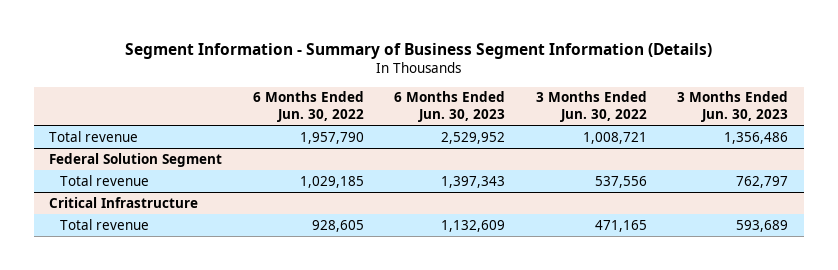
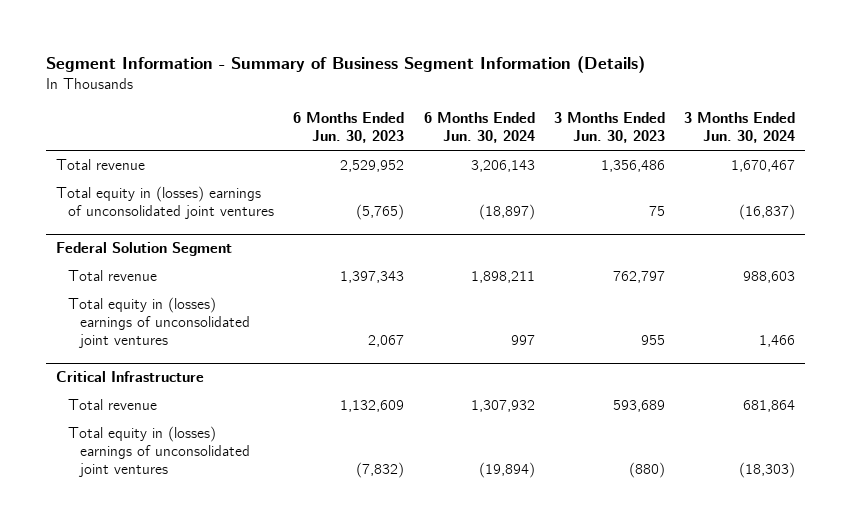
- | 6 Months Ended Jun. 30, 2022 | 6 Months Ended Jun. 30, 2023 | 3 Months Ended Jun. 30, 2022 | 3 Months Ended Jun. 30, 2023
+ | 6 Months Ended Jun. 30, 2023 | 6 Months Ended Jun. 30, 2024 | 3 Months Ended Jun. 30, 2023 | 3 Months Ended Jun. 30, 2024
+ Total equity in (losses) earnings of unconsolidated joint ventures | (5,765) | (18,897) | 75 | (16,837)
@ Federal Solution Segment
+ Total equity in (losses) earnings of unconsolidated joint ventures | 2,067 | 997 | 955 | 1,466
@ Critical Infrastructure
+ Total equity in (losses) earnings of unconsolidated joint ventures | (7,832) | (19,894) | (880) | (18,303)

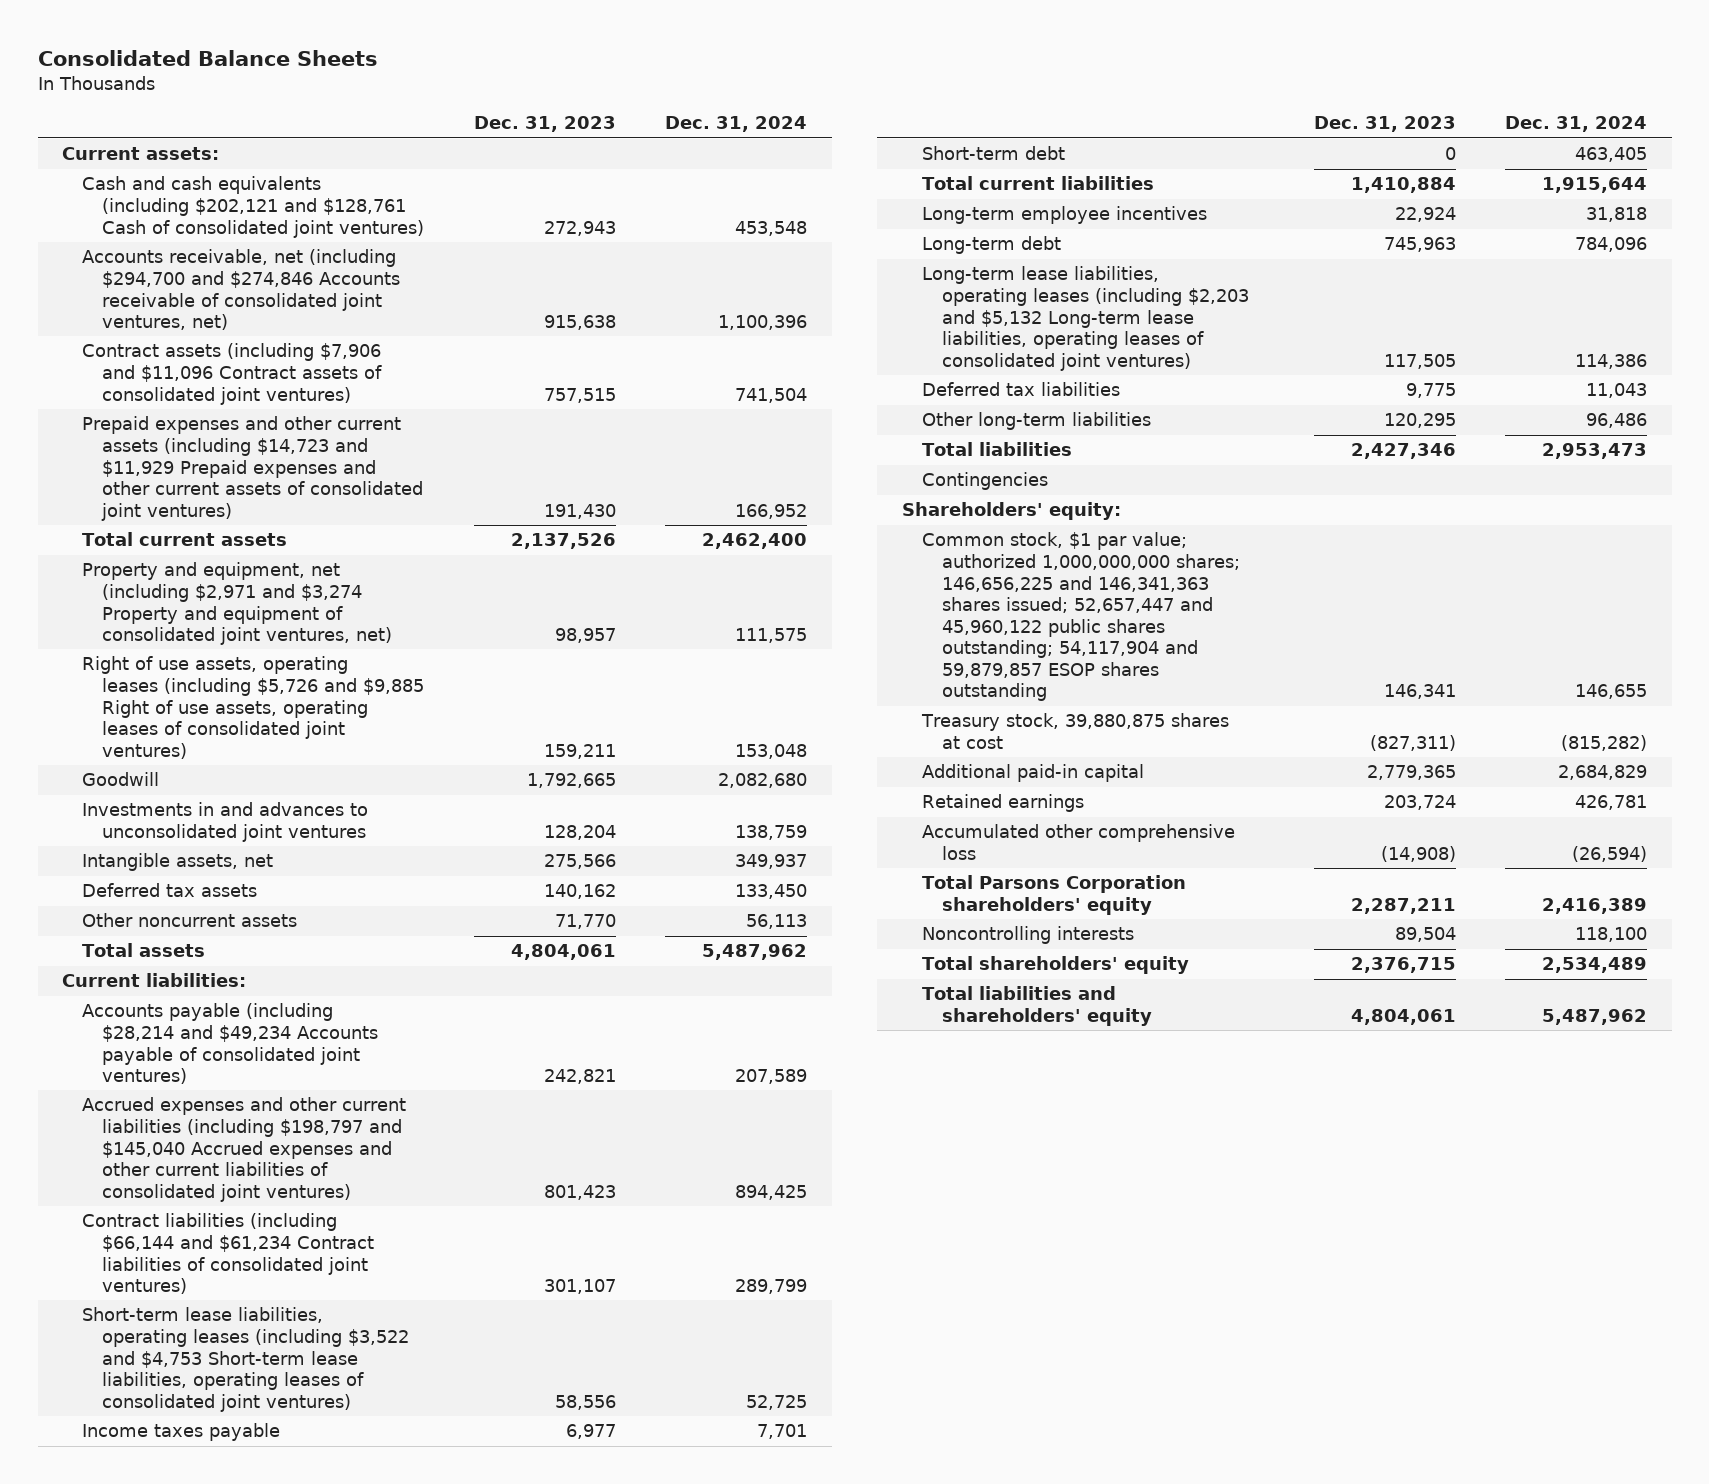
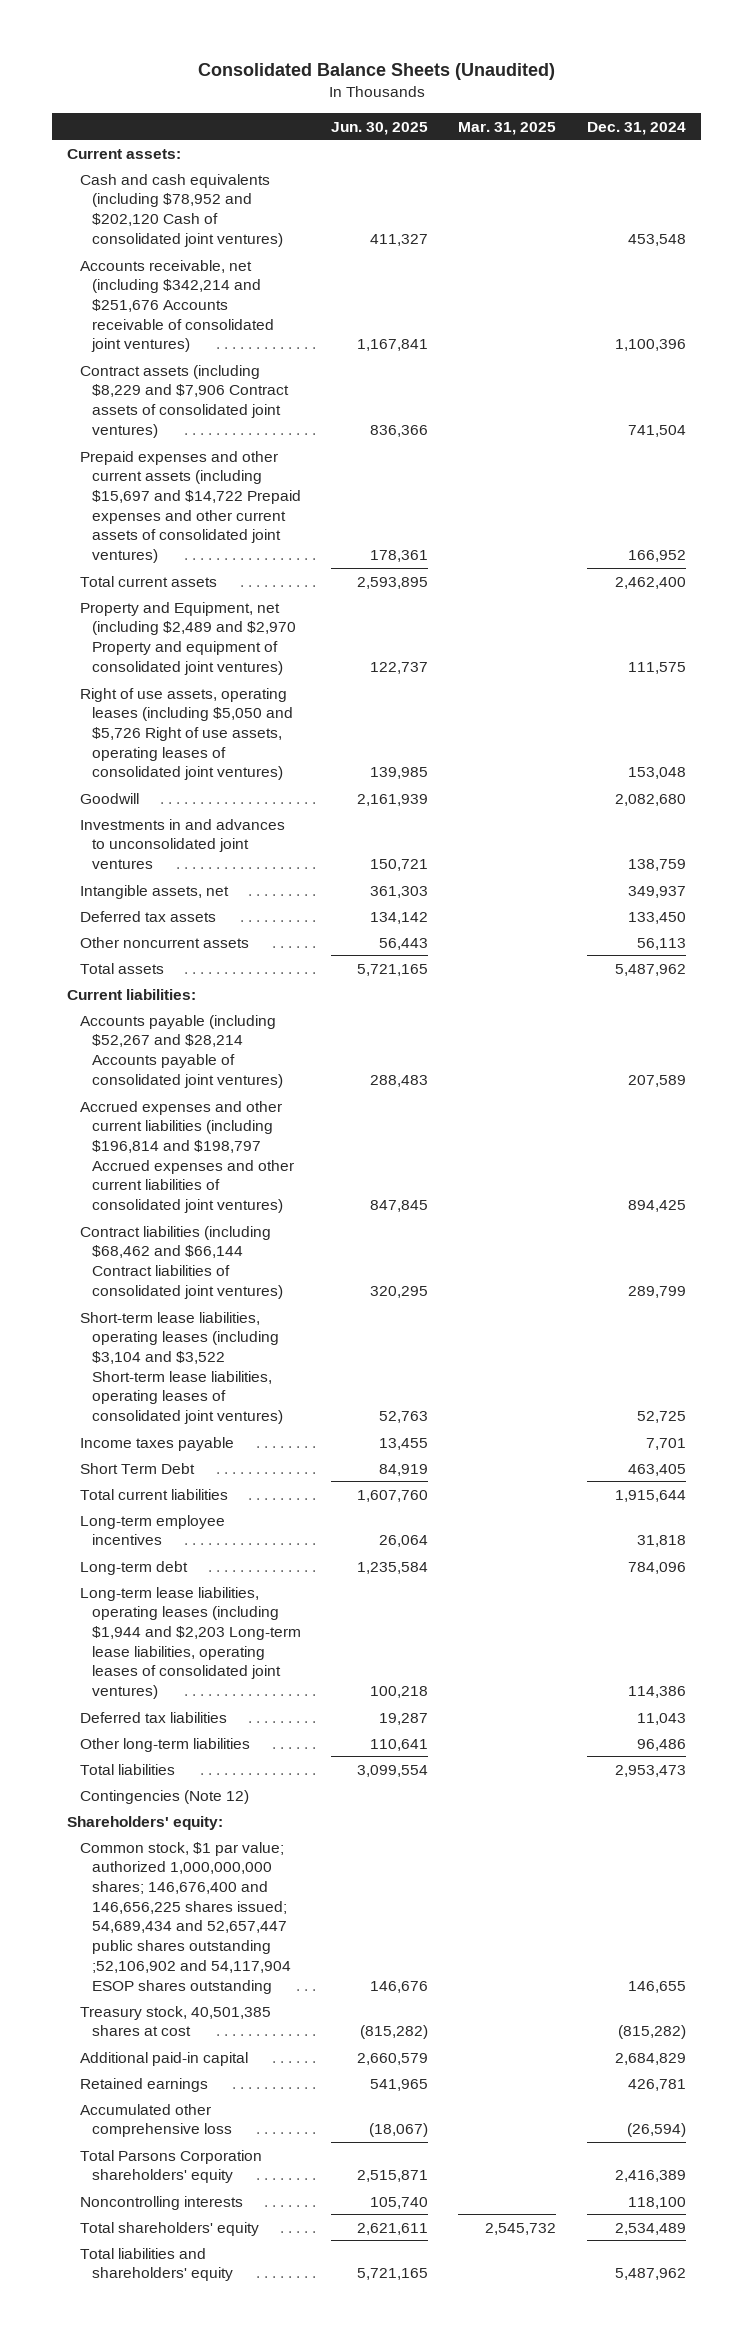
- Consolidated Balance Sheets
+ Consolidated Balance Sheets (Unaudited)
- | Dec. 31, 2023 | Dec. 31, 2024
+ | Jun. 30, 2025 | Mar. 31, 2025 | Dec. 31, 2024
- Cash and cash equivalents (including $202,121 and $128,761 Cash of consolidated joint ventures) | 272,943 | 453,548
- Accounts receivable, net (including $294,700 and $274,846 Accounts receivable of consolidated joint ventures, net) | 915,638 | 1,100,396
- Contract assets (including $7,906 and $11,096 Contract assets of consolidated joint ventures) | 757,515 | 741,504
- Prepaid expenses and other current assets (including $14,723 and $11,929 Prepaid expenses and other current assets of consolidated joint ventures) | 191,430 | 166,952
+ Cash and cash equivalents (including $78,952 and $202,120 Cash of consolidated joint ventures) | 411,327 | | 453,548
+ Accounts receivable, net (including $342,214 and $251,676 Accounts receivable of consolidated joint ventures) | 1,167,841 | | 1,100,396
+ Contract assets (including $8,229 and $7,906 Contract assets of consolidated joint ventures) | 836,366 | | 741,504
+ Prepaid expenses and other current assets (including $15,697 and $14,722 Prepaid expenses and other current assets of consolidated joint ventures) | 178,361 | | 166,952
- Property and equipment, net (including $2,971 and $3,274 Property and equipment of consolidated joint ventures, net) | 98,957 | 111,575
- Right of use assets, operating leases (including $5,726 and $9,885 Right of use assets, operating leases of consolidated joint ventures) | 159,211 | 153,048
+ Property and Equipment, net (including $2,489 and $2,970 Property and equipment of consolidated joint ventures) | 122,737 | | 111,575
+ Right of use assets, operating leases (including $5,050 and $5,726 Right of use assets, operating leases of consolidated joint ventures) | 139,985 | | 153,048
- Accounts payable (including $28,214 and $49,234 Accounts payable of consolidated joint ventures) | 242,821 | 207,589
- Accrued expenses and other current liabilities (including $198,797 and $145,040 Accrued expenses and other current liabilities of consolidated joint ventures) | 801,423 | 894,425
- Contract liabilities (including $66,144 and $61,234 Contract liabilities of consolidated joint ventures) | 301,107 | 289,799
- Short-term lease liabilities, operating leases (including $3,522 and $4,753 Short-term lease liabilities, operating leases of consolidated joint ventures) | 58,556 | 52,725
+ Accounts payable (including $52,267 and $28,214 Accounts payable of consolidated joint ventures) | 288,483 | | 207,589
+ Accrued expenses and other current liabilities (including $196,814 and $198,797 Accrued expenses and other current liabilities of consolidated joint ventures) | 847,845 | | 894,425
+ Contract liabilities (including $68,462 and $66,144 Contract liabilities of consolidated joint ventures) | 320,295 | | 289,799
+ Short-term lease liabilities, operating leases (including $3,104 and $3,522 Short-term lease liabilities, operating leases of consolidated joint ventures) | 52,763 | | 52,725
- Short-term debt | 0 | 463,405
+ Short Term Debt | 84,919 | | 463,405
- Long-term lease liabilities, operating leases (including $2,203 and $5,132 Long-term lease liabilities, operating leases of consolidated joint ventures) | 117,505 | 114,386
+ Long-term lease liabilities, operating leases (including $1,944 and $2,203 Long-term lease liabilities, operating leases of consolidated joint ventures) | 100,218 | | 114,386
- Contingencies
+ Contingencies (Note 12)
- Common stock, $1 par value; authorized 1,000,000,000 shares; 146,656,225 and 146,341,363 shares issued; 52,657,447 and 45,960,122 public shares outstanding; 54,117,904 and 59,879,857 ESOP shares outstanding | 146,341 | 146,655
- Treasury stock, 39,880,875 shares at cost | (827,311) | (815,282)
+ Common stock, $1 par value; authorized 1,000,000,000 shares; 146,676,400 and 146,656,225 shares issued; 54,689,434 and 52,657,447 public shares outstanding ;52,106,902 and 54,117,904 ESOP shares outstanding | 146,676 | | 146,655
+ Treasury stock, 40,501,385 shares at cost | (815,282) | | (815,282)

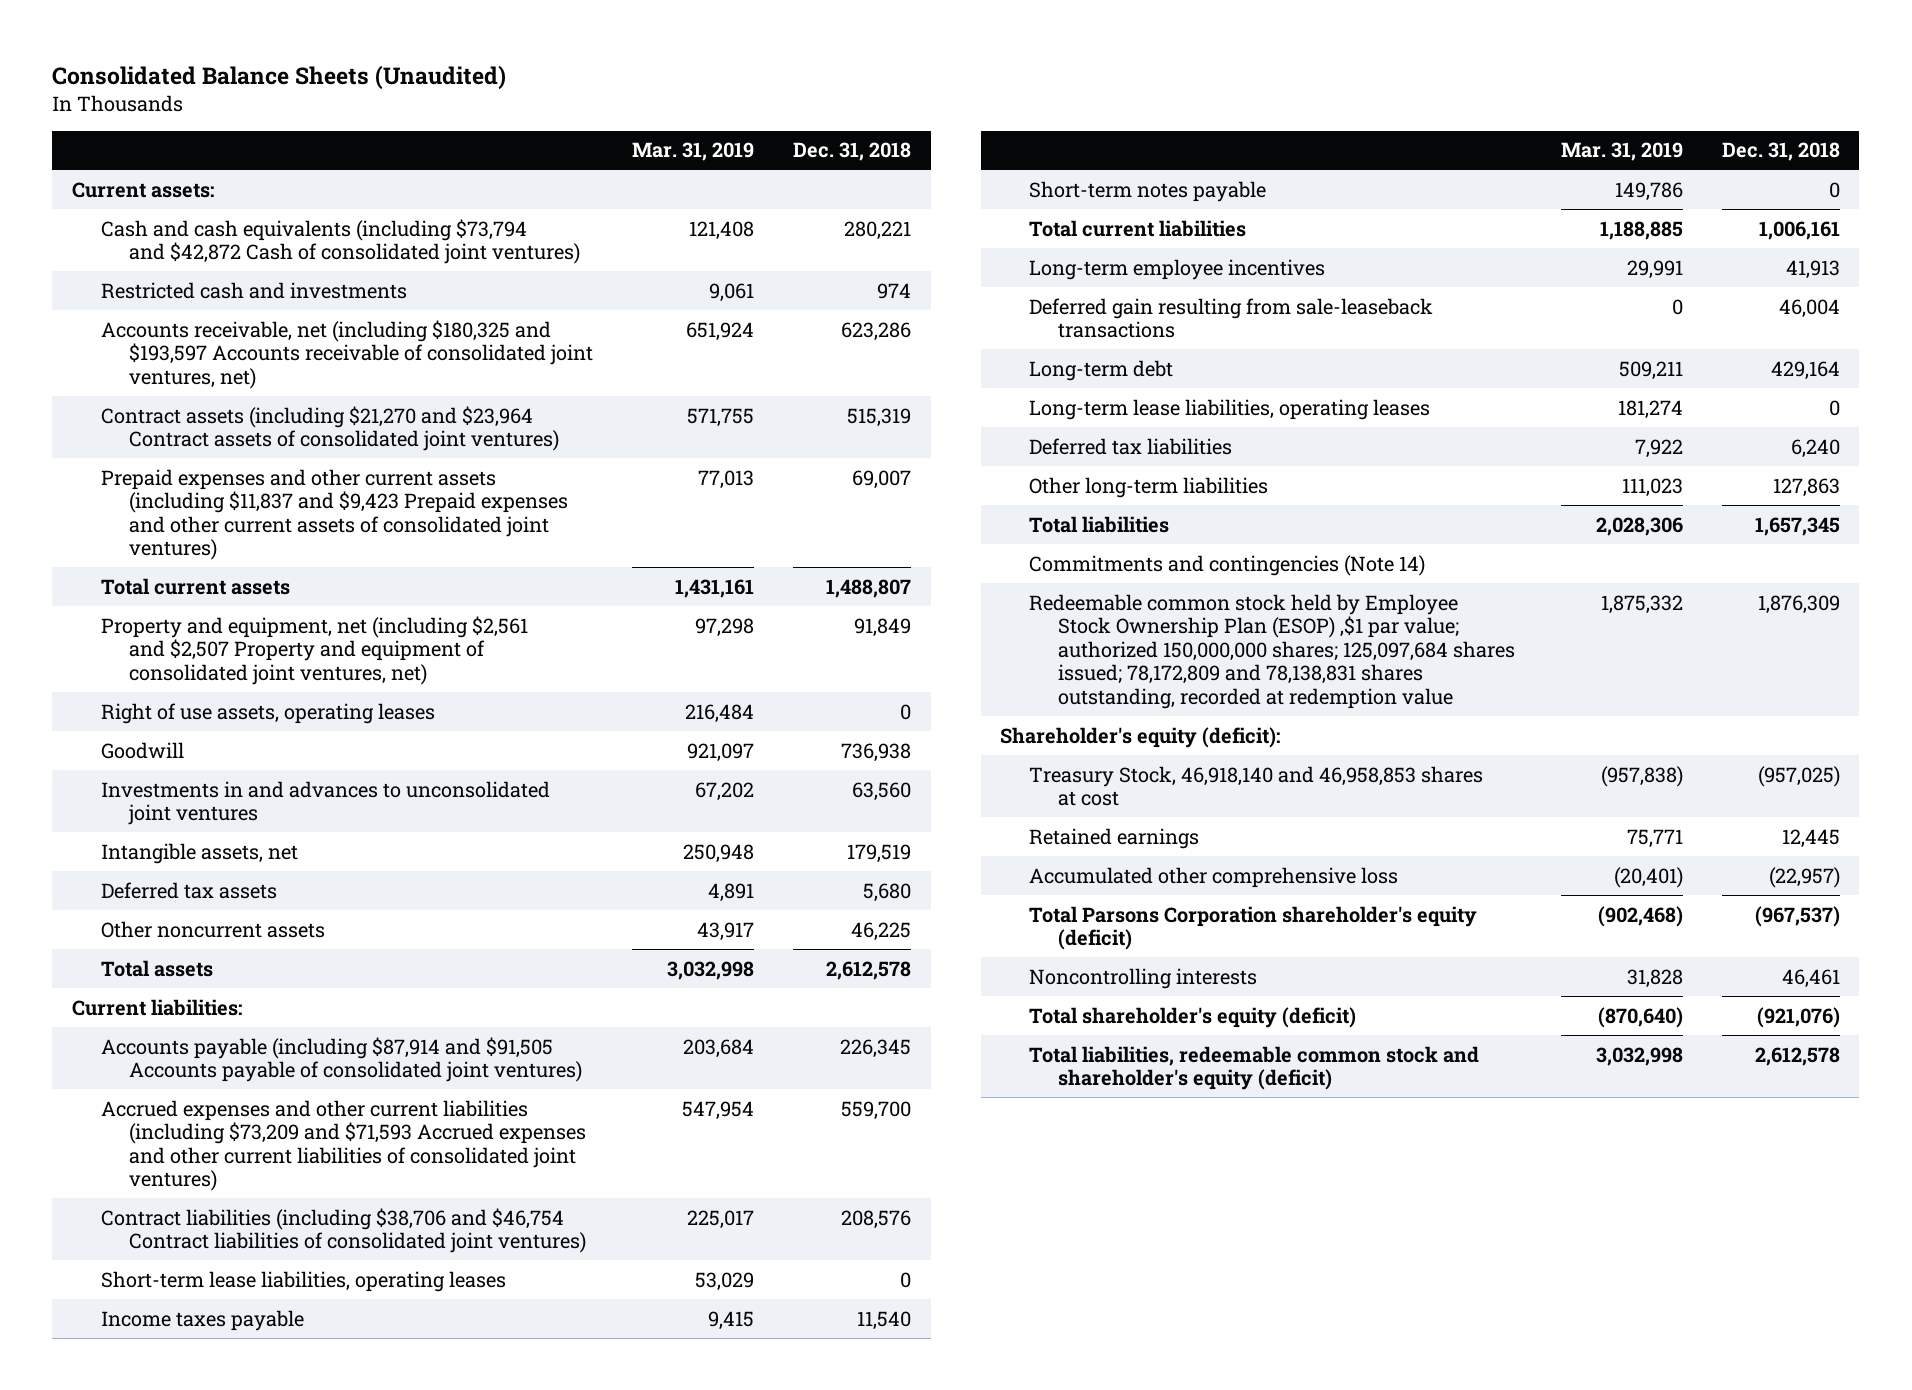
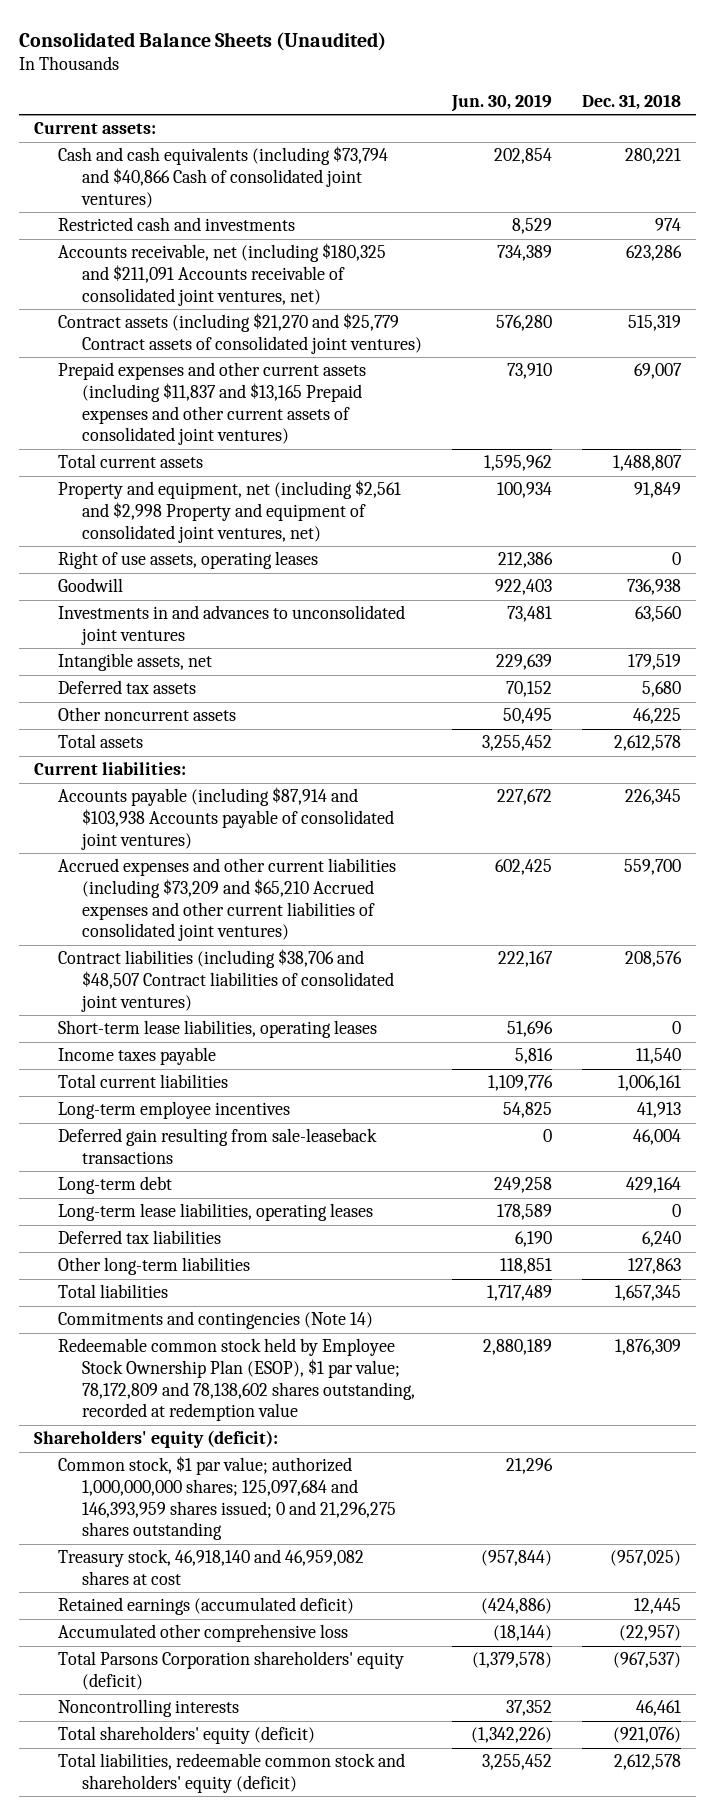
- | Mar. 31, 2019 | Dec. 31, 2018
+ | Jun. 30, 2019 | Dec. 31, 2018
- Cash and cash equivalents (including $73,794 and $42,872 Cash of consolidated joint ventures) | 121,408 | 280,221
+ Cash and cash equivalents (including $73,794 and $40,866 Cash of consolidated joint ventures) | 202,854 | 280,221
- Accounts receivable, net (including $180,325 and $193,597 Accounts receivable of consolidated joint ventures, net) | 651,924 | 623,286
- Contract assets (including $21,270 and $23,964 Contract assets of consolidated joint ventures) | 571,755 | 515,319
- Prepaid expenses and other current assets (including $11,837 and $9,423 Prepaid expenses and other current assets of consolidated joint ventures) | 77,013 | 69,007
+ Accounts receivable, net (including $180,325 and $211,091 Accounts receivable of consolidated joint ventures, net) | 734,389 | 623,286
+ Contract assets (including $21,270 and $25,779 Contract assets of consolidated joint ventures) | 576,280 | 515,319
+ Prepaid expenses and other current assets (including $11,837 and $13,165 Prepaid expenses and other current assets of consolidated joint ventures) | 73,910 | 69,007
- Property and equipment, net (including $2,561 and $2,507 Property and equipment of consolidated joint ventures, net) | 97,298 | 91,849
+ Property and equipment, net (including $2,561 and $2,998 Property and equipment of consolidated joint ventures, net) | 100,934 | 91,849
- Accounts payable (including $87,914 and $91,505 Accounts payable of consolidated joint ventures) | 203,684 | 226,345
- Accrued expenses and other current liabilities (including $73,209 and $71,593 Accrued expenses and other current liabilities of consolidated joint ventures) | 547,954 | 559,700
- Contract liabilities (including $38,706 and $46,754 Contract liabilities of consolidated joint ventures) | 225,017 | 208,576
+ Accounts payable (including $87,914 and $103,938 Accounts payable of consolidated joint ventures) | 227,672 | 226,345
+ Accrued expenses and other current liabilities (including $73,209 and $65,210 Accrued expenses and other current liabilities of consolidated joint ventures) | 602,425 | 559,700
+ Contract liabilities (including $38,706 and $48,507 Contract liabilities of consolidated joint ventures) | 222,167 | 208,576
- Short-term notes payable | 149,786 | 0
- Redeemable common stock held by Employee Stock Ownership Plan (ESOP) ,$1 par value; authorized 150,000,000 shares; 125,097,684 shares issued; 78,172,809 and 78,138,831 shares outstanding, recorded at redemption value | 1,875,332 | 1,876,309
- Shareholder's equity (deficit):
- Treasury Stock, 46,918,140 and 46,958,853 shares at cost | (957,838) | (957,025)
- Retained earnings | 75,771 | 12,445
+ Redeemable common stock held by Employee Stock Ownership Plan (ESOP), $1 par value; 78,172,809 and 78,138,602 shares outstanding, recorded at redemption value | 2,880,189 | 1,876,309
+ Shareholders' equity (deficit):
+ Common stock, $1 par value; authorized 1,000,000,000 shares; 125,097,684 and 146,393,959 shares issued; 0 and 21,296,275 shares outstanding | 21,296 |
+ Treasury stock, 46,918,140 and 46,959,082 shares at cost | (957,844) | (957,025)
+ Retained earnings (accumulated deficit) | (424,886) | 12,445
- Total Parsons Corporation shareholder's equity (deficit) | (902,468) | (967,537)
+ Total Parsons Corporation shareholders' equity (deficit) | (1,379,578) | (967,537)
- Total shareholder's equity (deficit) | (870,640) | (921,076)
- Total liabilities, redeemable common stock and shareholder's equity (deficit) | 3,032,998 | 2,612,578
+ Total shareholders' equity (deficit) | (1,342,226) | (921,076)
+ Total liabilities, redeemable common stock and shareholders' equity (deficit) | 3,255,452 | 2,612,578

